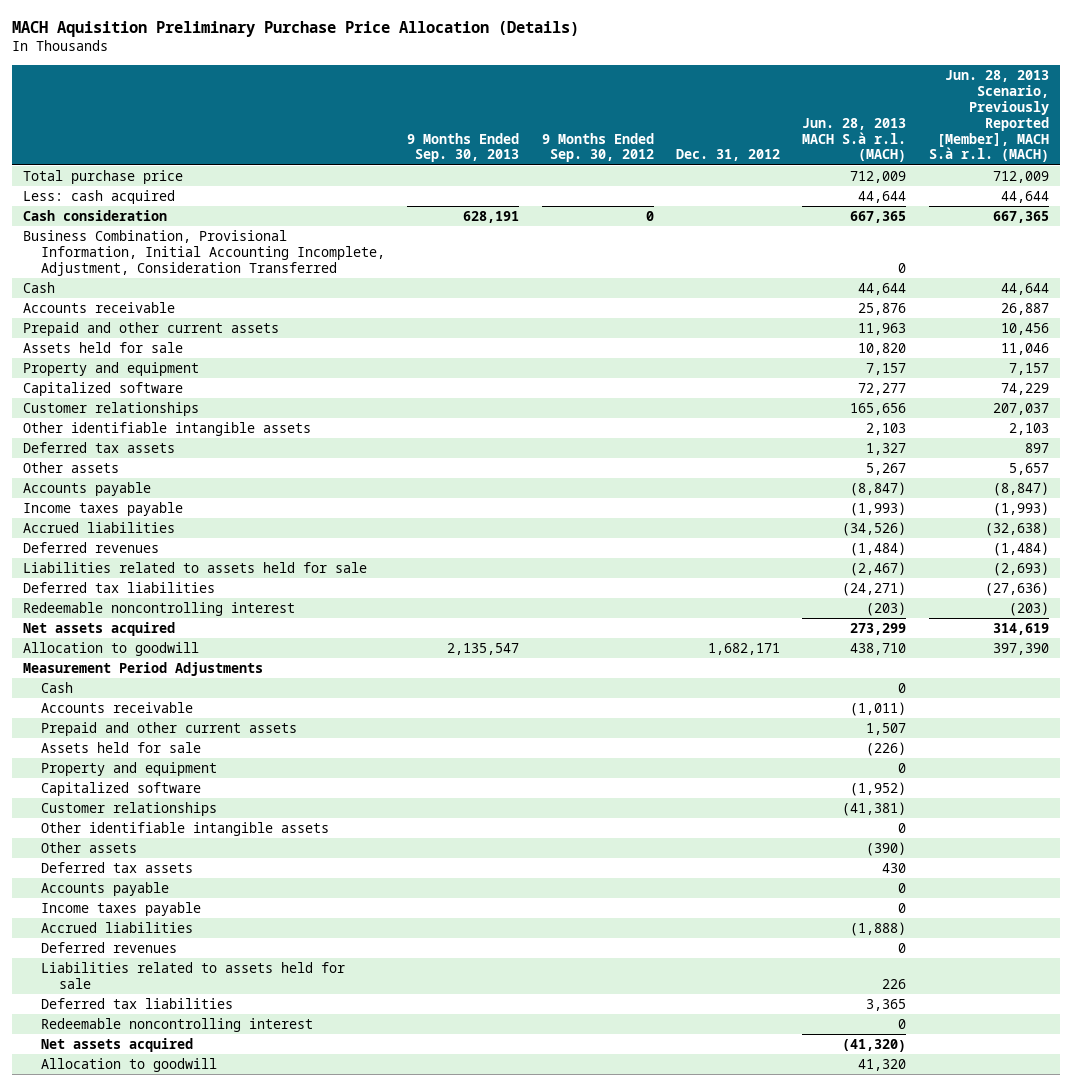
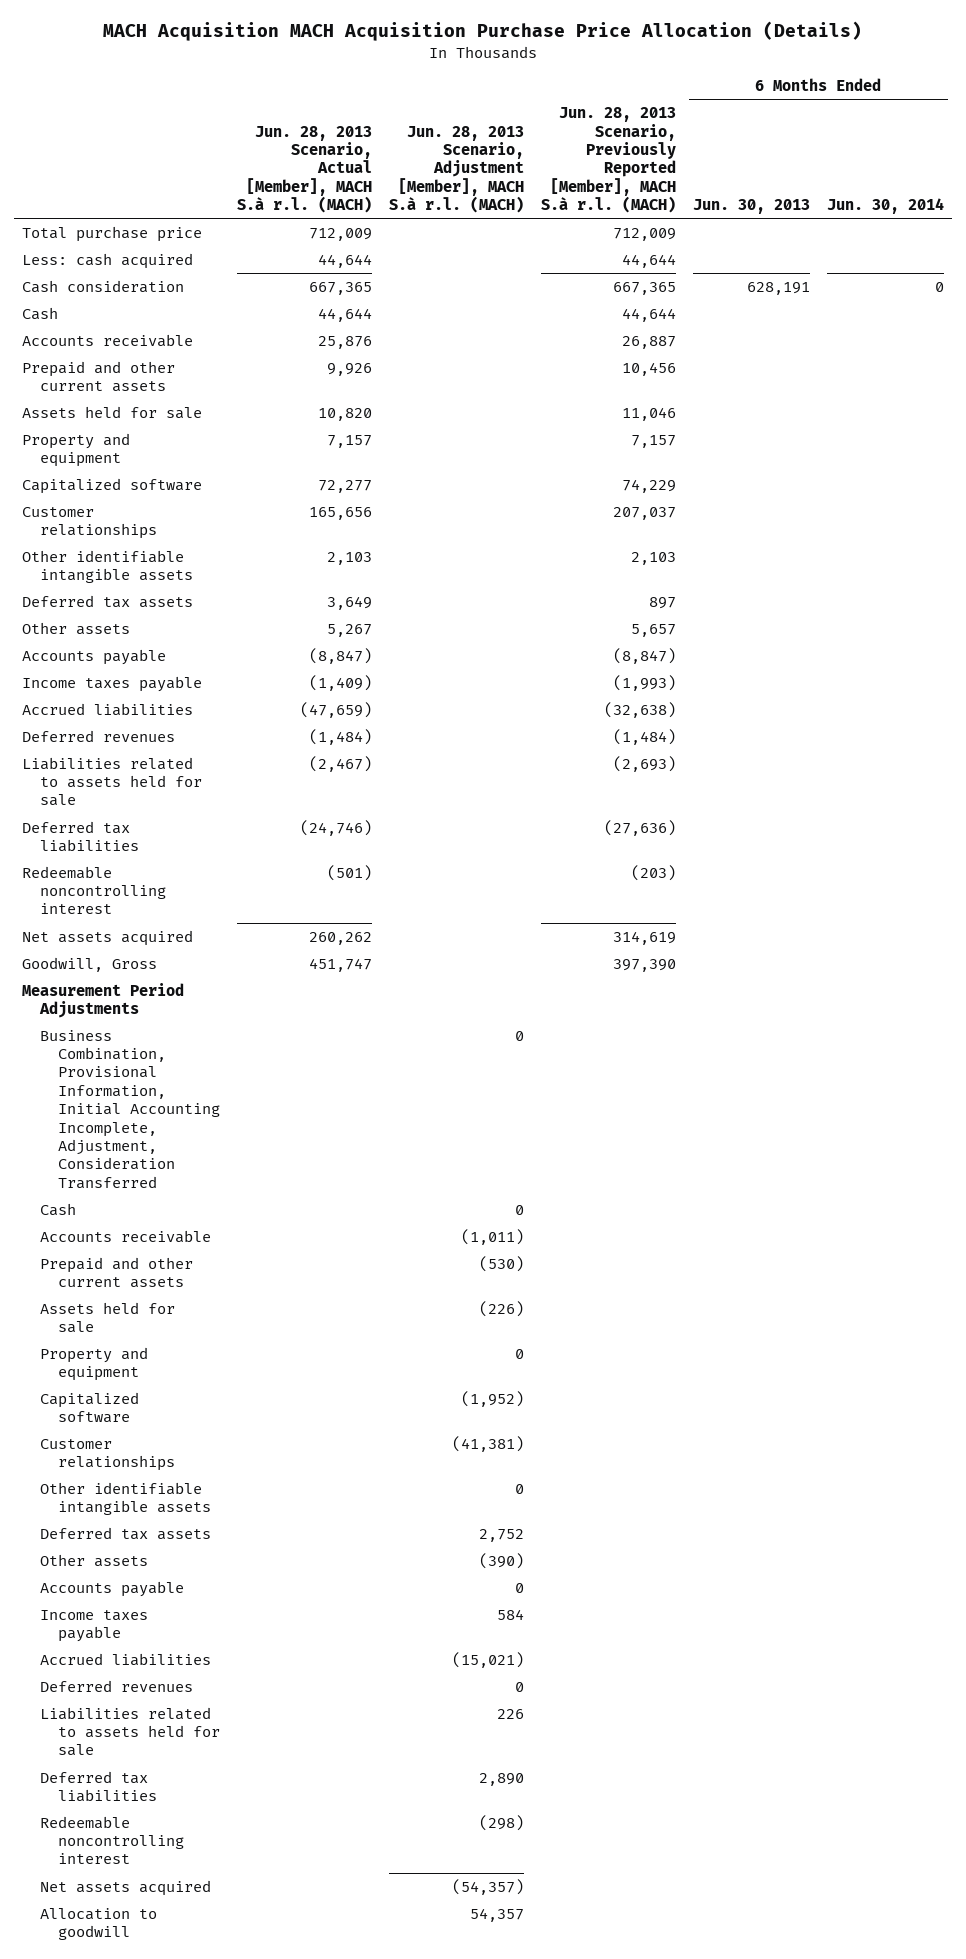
- MACH Aquisition Preliminary Purchase Price Allocation (Details)
+ MACH Acquisition MACH Acquisition Purchase Price Allocation (Details)
- | 9 Months Ended Sep. 30, 2013 | 9 Months Ended Sep. 30, 2012 | Dec. 31, 2012 | Jun. 28, 2013 MACH S.à r.l. (MACH) | Jun. 28, 2013 Scenario, Previously Reported [Member], MACH S.à r.l. (MACH)
+ | Jun. 28, 2013 Scenario, Actual [Member], MACH S.à r.l. (MACH) | Jun. 28, 2013 Scenario, Adjustment [Member], MACH S.à r.l. (MACH) | Jun. 28, 2013 Scenario, Previously Reported [Member], MACH S.à r.l. (MACH) | 6 Months Ended Jun. 30, 2013 | 6 Months Ended Jun. 30, 2014
- Allocation to goodwill | 2,135,547 | | 1,682,171 | 438,710 | 397,390
+ Goodwill, Gross | 451,747 | | 397,390 | |
moved down: Business Combination, Provisional Information, Initial Accounting Incomplete, Adjustment, Consideration Transferred | | 0 | | |
moved down: Other assets | | (390) | | |

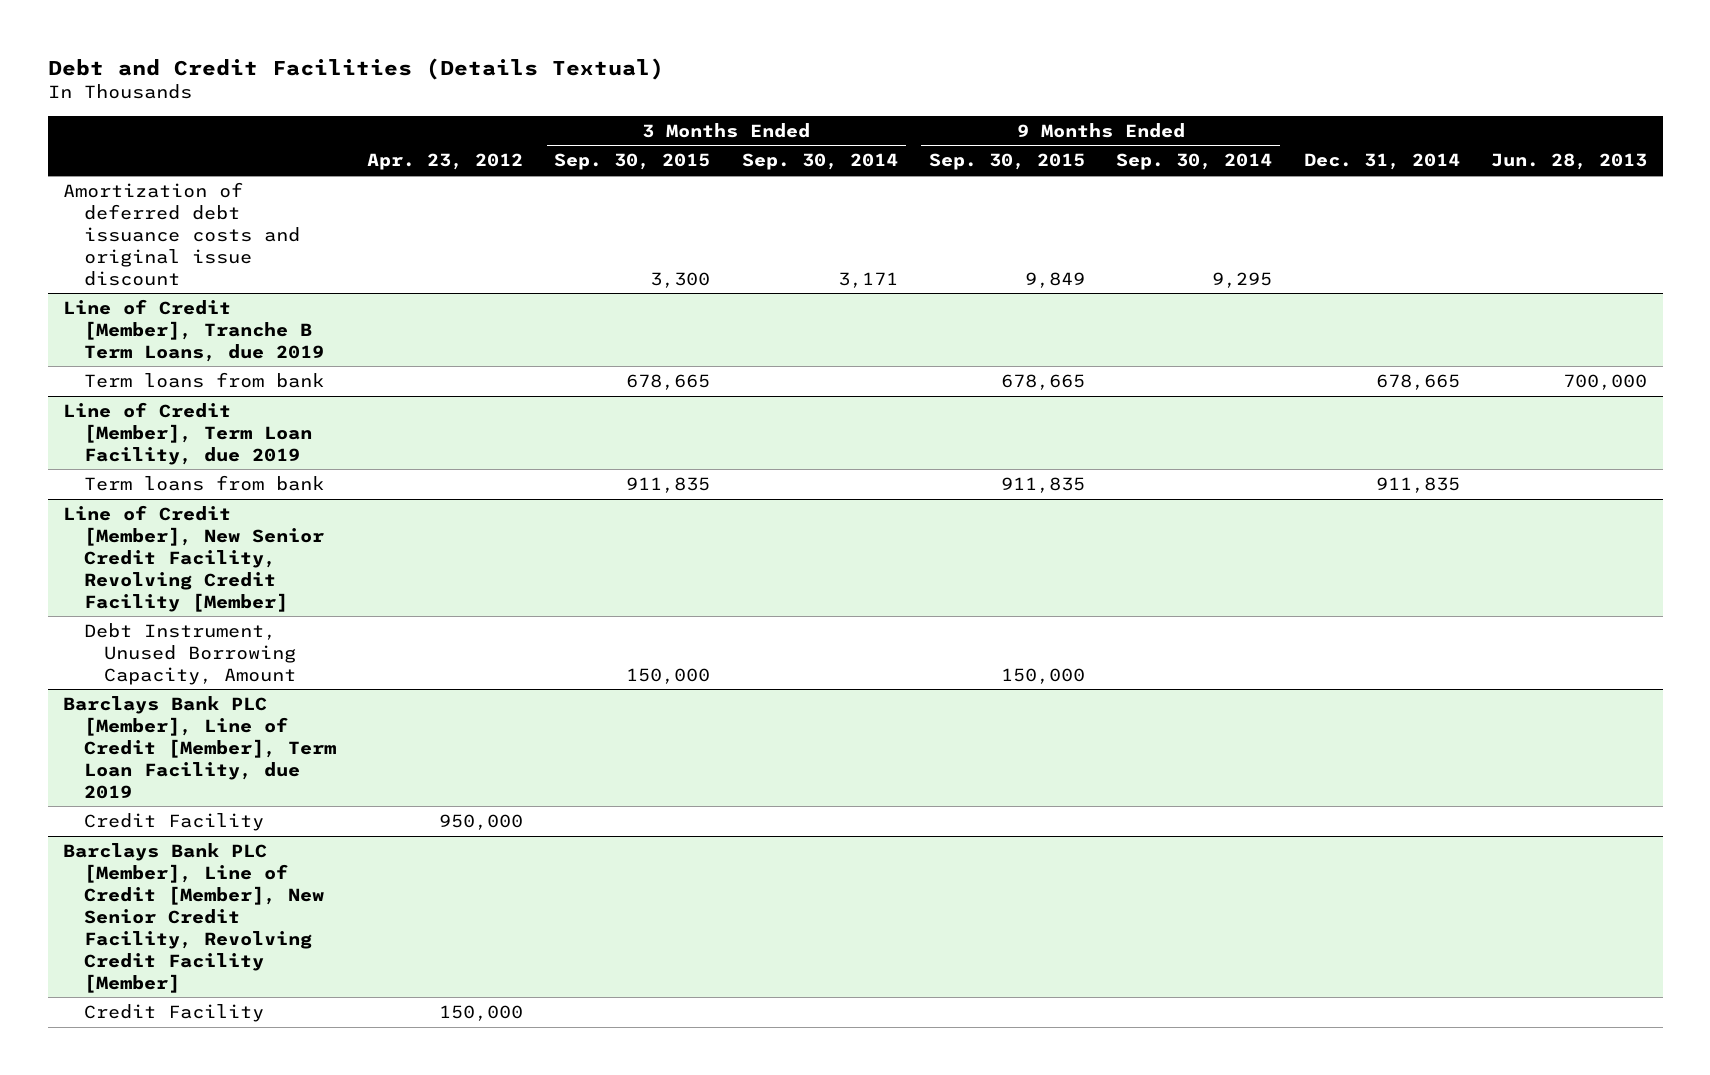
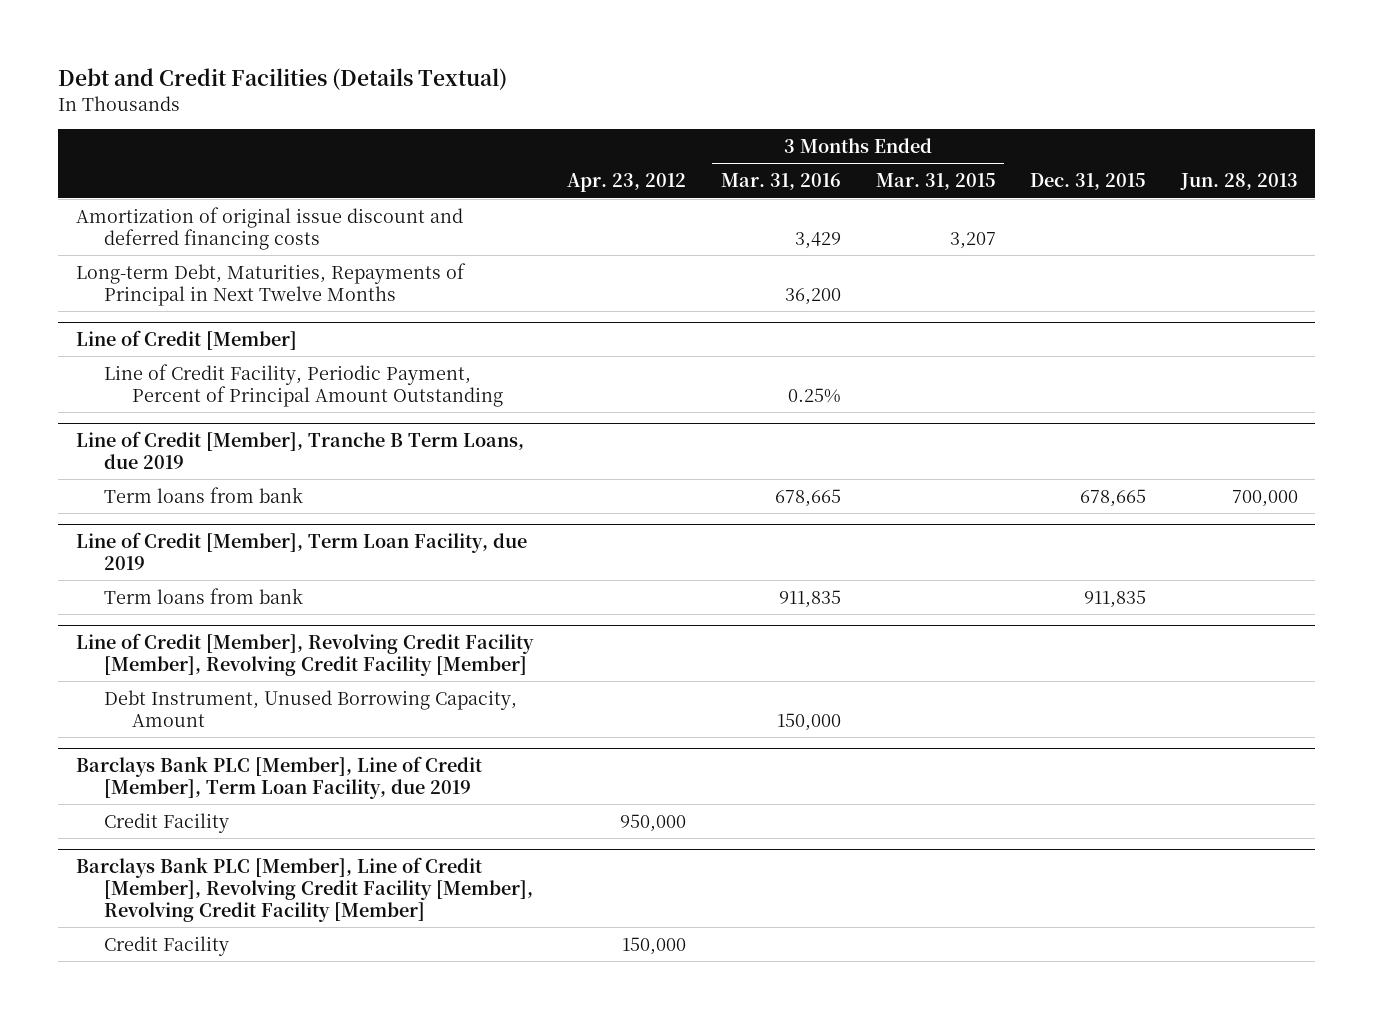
- | Apr. 23, 2012 | 3 Months Ended Sep. 30, 2015 | 3 Months Ended Sep. 30, 2014 | 9 Months Ended Sep. 30, 2015 | 9 Months Ended Sep. 30, 2014 | Dec. 31, 2014 | Jun. 28, 2013
+ | Apr. 23, 2012 | 3 Months Ended Mar. 31, 2016 | 3 Months Ended Mar. 31, 2015 | Dec. 31, 2015 | Jun. 28, 2013
- Amortization of deferred debt issuance costs and original issue discount | | 3,300 | 3,171 | 9,849 | 9,295 | |
+ Amortization of original issue discount and deferred financing costs | | 3,429 | 3,207 | |
+ Long-term Debt, Maturities, Repayments of Principal in Next Twelve Months | | 36,200 | | |
+ Line of Credit [Member]
+ Line of Credit Facility, Periodic Payment, Percent of Principal Amount Outstanding | | 0.25% | | |
- Line of Credit [Member], New Senior Credit Facility, Revolving Credit Facility [Member]
+ Line of Credit [Member], Revolving Credit Facility [Member], Revolving Credit Facility [Member]
- Barclays Bank PLC [Member], Line of Credit [Member], New Senior Credit Facility, Revolving Credit Facility [Member]
+ Barclays Bank PLC [Member], Line of Credit [Member], Revolving Credit Facility [Member], Revolving Credit Facility [Member]

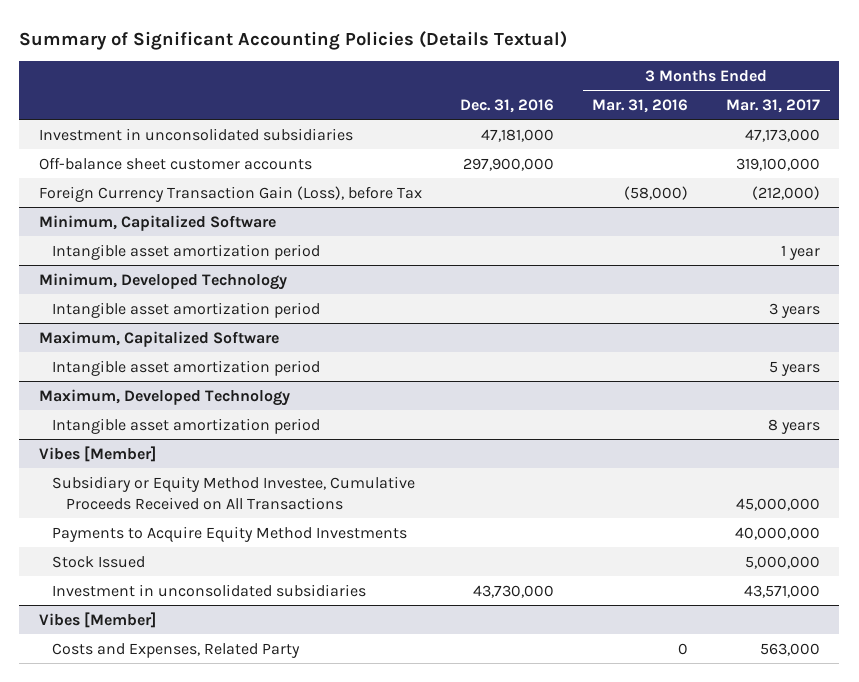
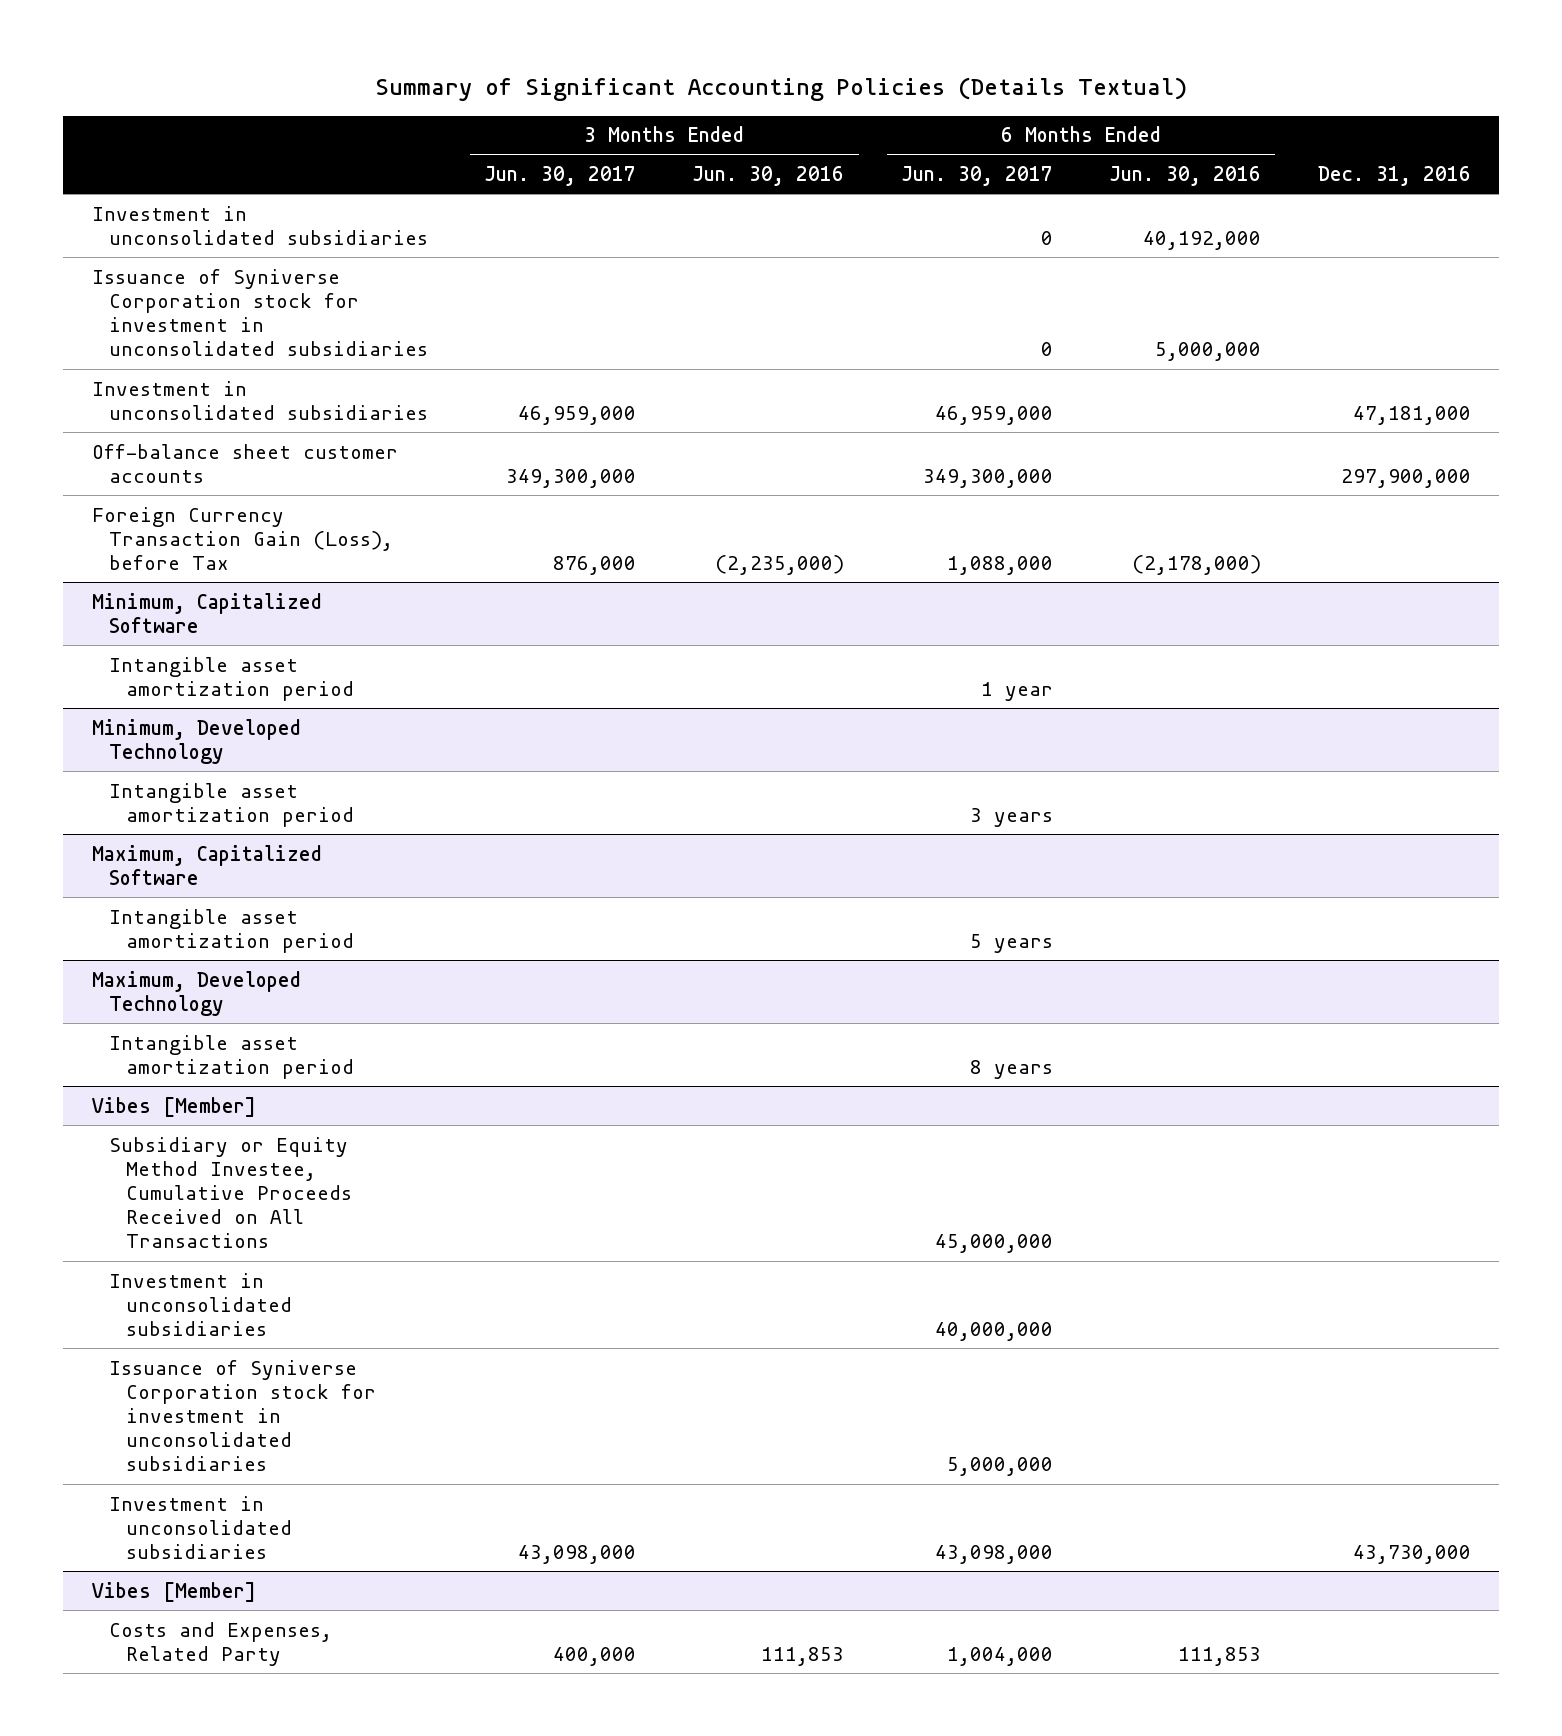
- | Dec. 31, 2016 | 3 Months Ended Mar. 31, 2016 | 3 Months Ended Mar. 31, 2017
+ | 3 Months Ended Jun. 30, 2017 | 3 Months Ended Jun. 30, 2016 | 6 Months Ended Jun. 30, 2017 | 6 Months Ended Jun. 30, 2016 | Dec. 31, 2016
+ Investment in unconsolidated subsidiaries | | | 0 | 40,192,000 |
+ Issuance of Syniverse Corporation stock for investment in unconsolidated subsidiaries | | | 0 | 5,000,000 |
@ Vibes [Member]
- Payments to Acquire Equity Method Investments | | | 40,000,000
- Stock Issued | | | 5,000,000
+ Investment in unconsolidated subsidiaries | | | 40,000,000 | |
+ Issuance of Syniverse Corporation stock for investment in unconsolidated subsidiaries | | | 5,000,000 | |

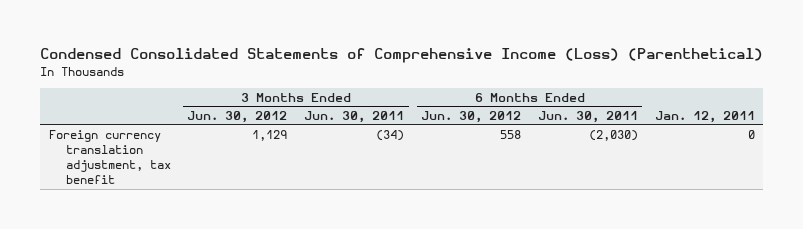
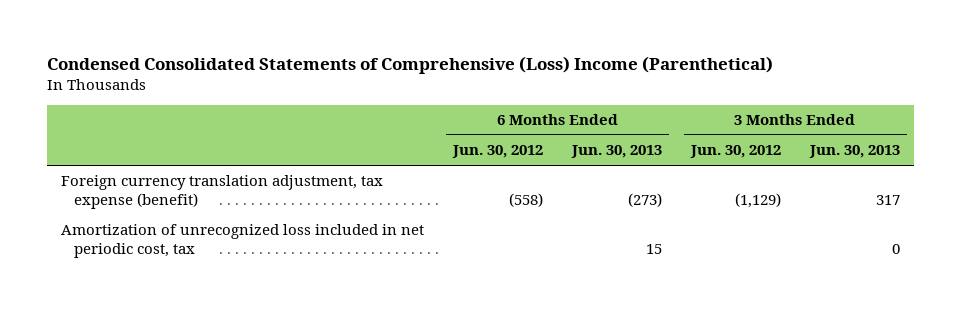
- Condensed Consolidated Statements of Comprehensive Income (Loss) (Parenthetical)
+ Condensed Consolidated Statements of Comprehensive (Loss) Income (Parenthetical)
- | 3 Months Ended Jun. 30, 2012 | 3 Months Ended Jun. 30, 2011 | 6 Months Ended Jun. 30, 2012 | 6 Months Ended Jun. 30, 2011 | Jan. 12, 2011
+ | 6 Months Ended Jun. 30, 2012 | 6 Months Ended Jun. 30, 2013 | 3 Months Ended Jun. 30, 2012 | 3 Months Ended Jun. 30, 2013
- Foreign currency translation adjustment, tax benefit | 1,129 | (34) | 558 | (2,030) | 0
+ Foreign currency translation adjustment, tax expense (benefit) | (558) | (273) | (1,129) | 317
+ Amortization of unrecognized loss included in net periodic cost, tax | | 15 | | 0

